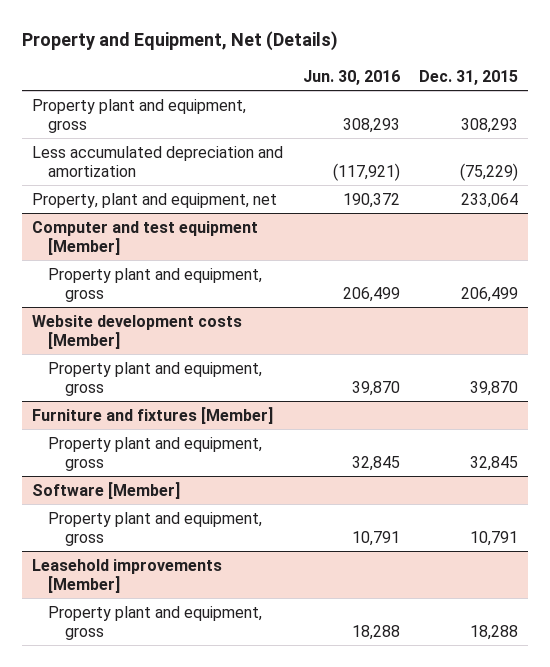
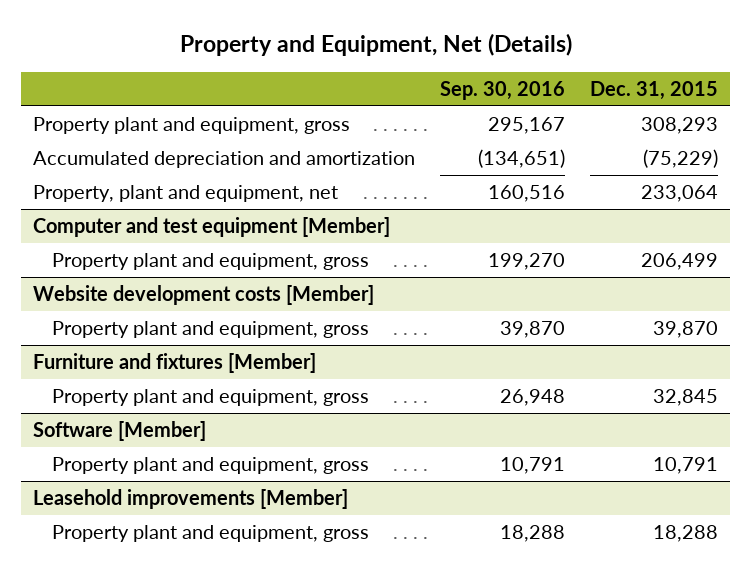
- | Jun. 30, 2016 | Dec. 31, 2015
+ | Sep. 30, 2016 | Dec. 31, 2015
- Less accumulated depreciation and amortization | (117,921) | (75,229)
+ Accumulated depreciation and amortization | (134,651) | (75,229)

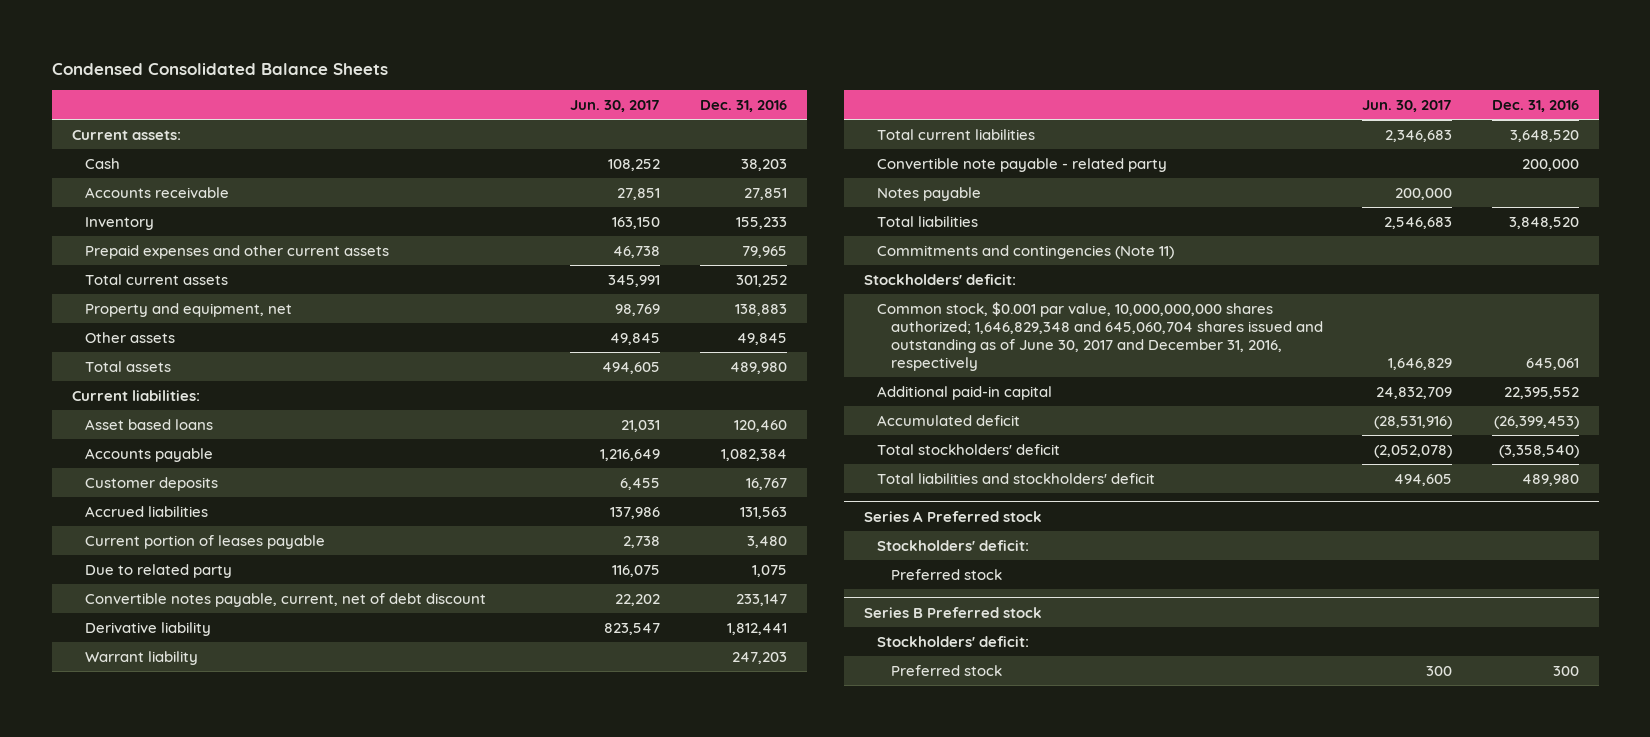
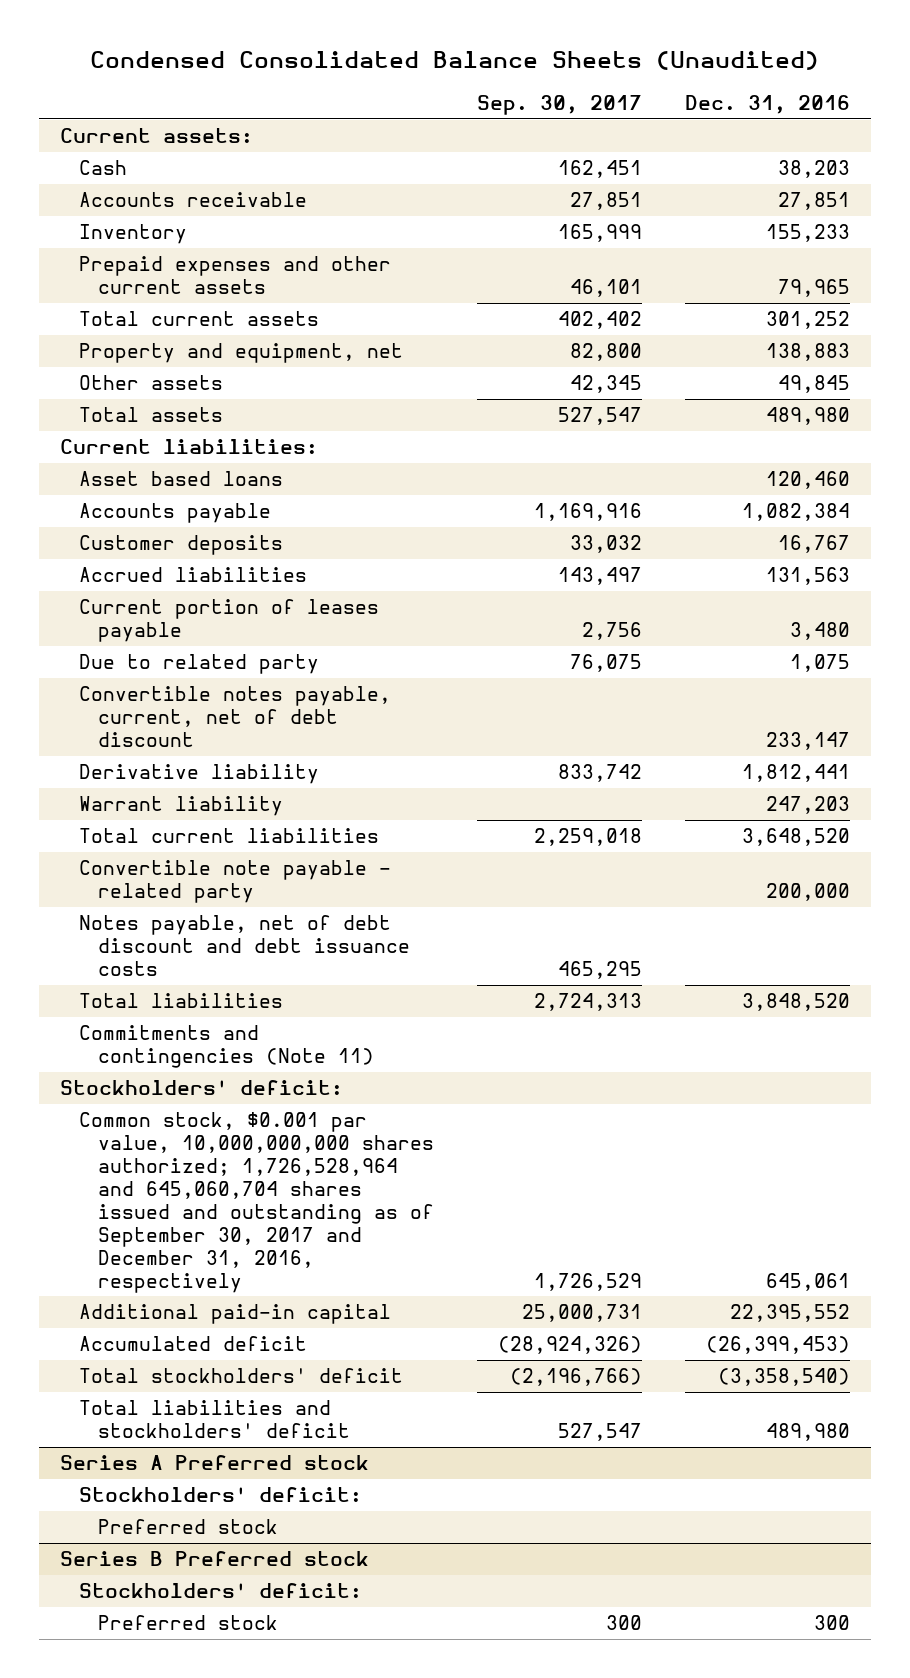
- Condensed Consolidated Balance Sheets
+ Condensed Consolidated Balance Sheets (Unaudited)
- | Jun. 30, 2017 | Dec. 31, 2016
+ | Sep. 30, 2017 | Dec. 31, 2016
- Notes payable | 200,000 |
+ Notes payable, net of debt discount and debt issuance costs | 465,295 |
- Common stock, $0.001 par value, 10,000,000,000 shares authorized; 1,646,829,348 and 645,060,704 shares issued and outstanding as of June 30, 2017 and December 31, 2016, respectively | 1,646,829 | 645,061
+ Common stock, $0.001 par value, 10,000,000,000 shares authorized; 1,726,528,964 and 645,060,704 shares issued and outstanding as of September 30, 2017 and December 31, 2016, respectively | 1,726,529 | 645,061

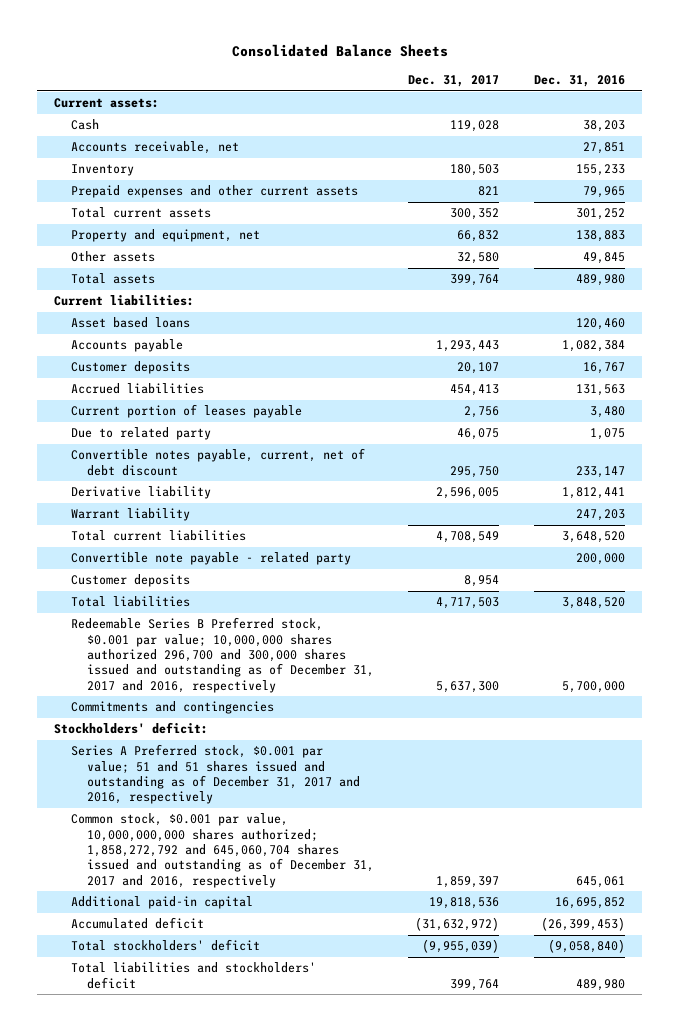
- Condensed Consolidated Balance Sheets (Unaudited)
+ Consolidated Balance Sheets
- | Sep. 30, 2017 | Dec. 31, 2016
+ | Dec. 31, 2017 | Dec. 31, 2016
- Accounts receivable | 27,851 | 27,851
+ Accounts receivable, net | | 27,851
- Notes payable, net of debt discount and debt issuance costs | 465,295 |
+ Customer deposits | 8,954 |
- Commitments and contingencies (Note 11)
+ Redeemable Series B Preferred stock, $0.001 par value; 10,000,000 shares authorized 296,700 and 300,000 shares issued and outstanding as of December 31, 2017 and 2016, respectively | 5,637,300 | 5,700,000
+ Commitments and contingencies
- Common stock, $0.001 par value, 10,000,000,000 shares authorized; 1,726,528,964 and 645,060,704 shares issued and outstanding as of September 30, 2017 and December 31, 2016, respectively | 1,726,529 | 645,061
- Additional paid-in capital | 25,000,731 | 22,395,552
+ Series A Preferred stock, $0.001 par value; 51 and 51 shares issued and outstanding as of December 31, 2017 and 2016, respectively
+ Common stock, $0.001 par value, 10,000,000,000 shares authorized; 1,858,272,792 and 645,060,704 shares issued and outstanding as of December 31, 2017 and 2016, respectively | 1,859,397 | 645,061
+ Additional paid-in capital | 19,818,536 | 16,695,852
- Total stockholders' deficit | (2,196,766) | (3,358,540)
+ Total stockholders' deficit | (9,955,039) | (9,058,840)
- Series A Preferred stock
- Stockholders' deficit:
- Preferred stock
- Series B Preferred stock
- Stockholders' deficit:
- Preferred stock | 300 | 300

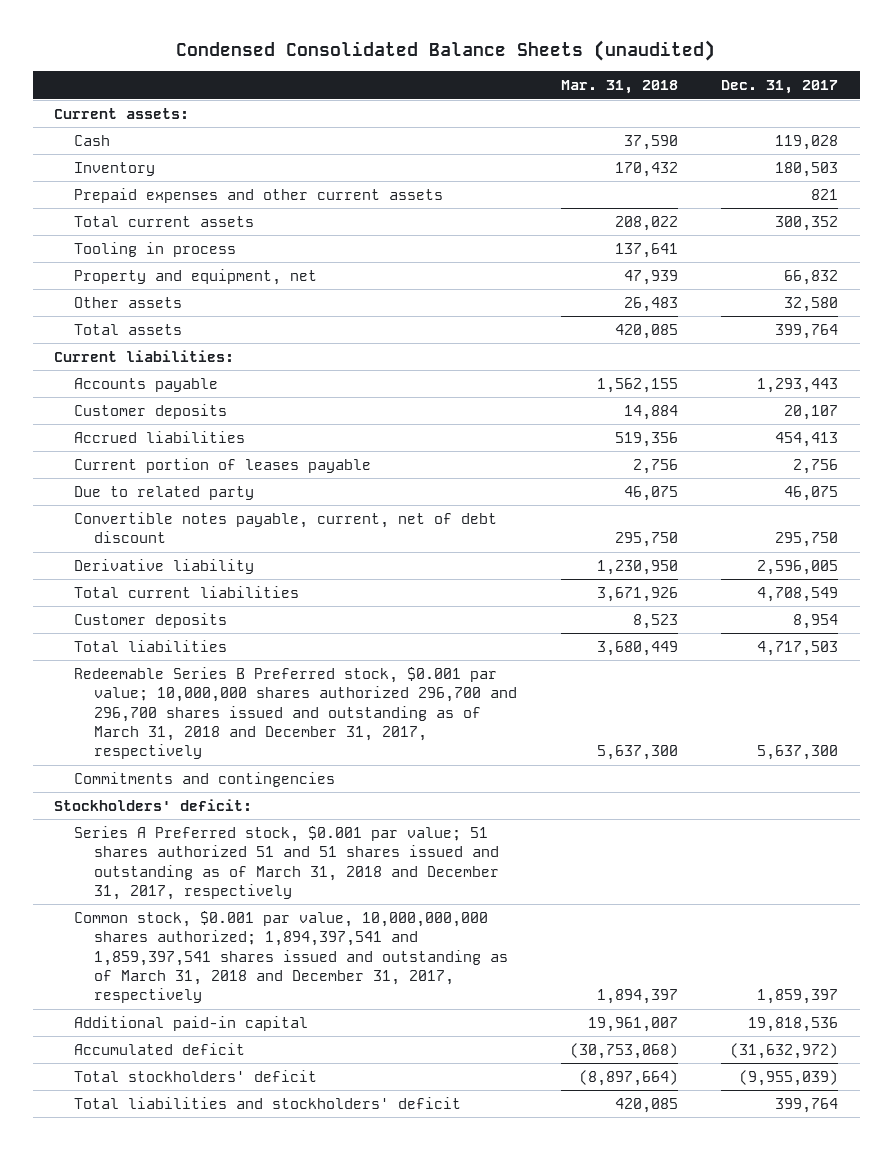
- Consolidated Balance Sheets
+ Condensed Consolidated Balance Sheets (unaudited)
- | Dec. 31, 2017 | Dec. 31, 2016
+ | Mar. 31, 2018 | Dec. 31, 2017
- Accounts receivable, net | | 27,851
+ Tooling in process | 137,641 |
- Asset based loans | | 120,460
- Warrant liability | | 247,203
- Convertible note payable - related party | | 200,000
- Redeemable Series B Preferred stock, $0.001 par value; 10,000,000 shares authorized 296,700 and 300,000 shares issued and outstanding as of December 31, 2017 and 2016, respectively | 5,637,300 | 5,700,000
+ Redeemable Series B Preferred stock, $0.001 par value; 10,000,000 shares authorized 296,700 and 296,700 shares issued and outstanding as of March 31, 2018 and December 31, 2017, respectively | 5,637,300 | 5,637,300
- Series A Preferred stock, $0.001 par value; 51 and 51 shares issued and outstanding as of December 31, 2017 and 2016, respectively
- Common stock, $0.001 par value, 10,000,000,000 shares authorized; 1,858,272,792 and 645,060,704 shares issued and outstanding as of December 31, 2017 and 2016, respectively | 1,859,397 | 645,061
+ Series A Preferred stock, $0.001 par value; 51 shares authorized 51 and 51 shares issued and outstanding as of March 31, 2018 and December 31, 2017, respectively
+ Common stock, $0.001 par value, 10,000,000,000 shares authorized; 1,894,397,541 and 1,859,397,541 shares issued and outstanding as of March 31, 2018 and December 31, 2017, respectively | 1,894,397 | 1,859,397

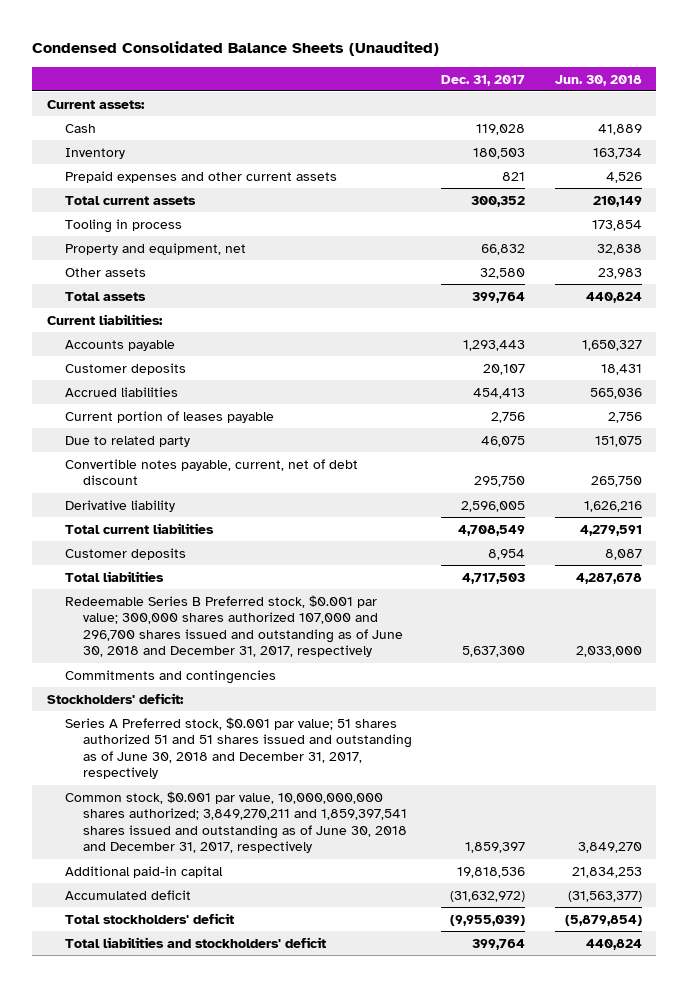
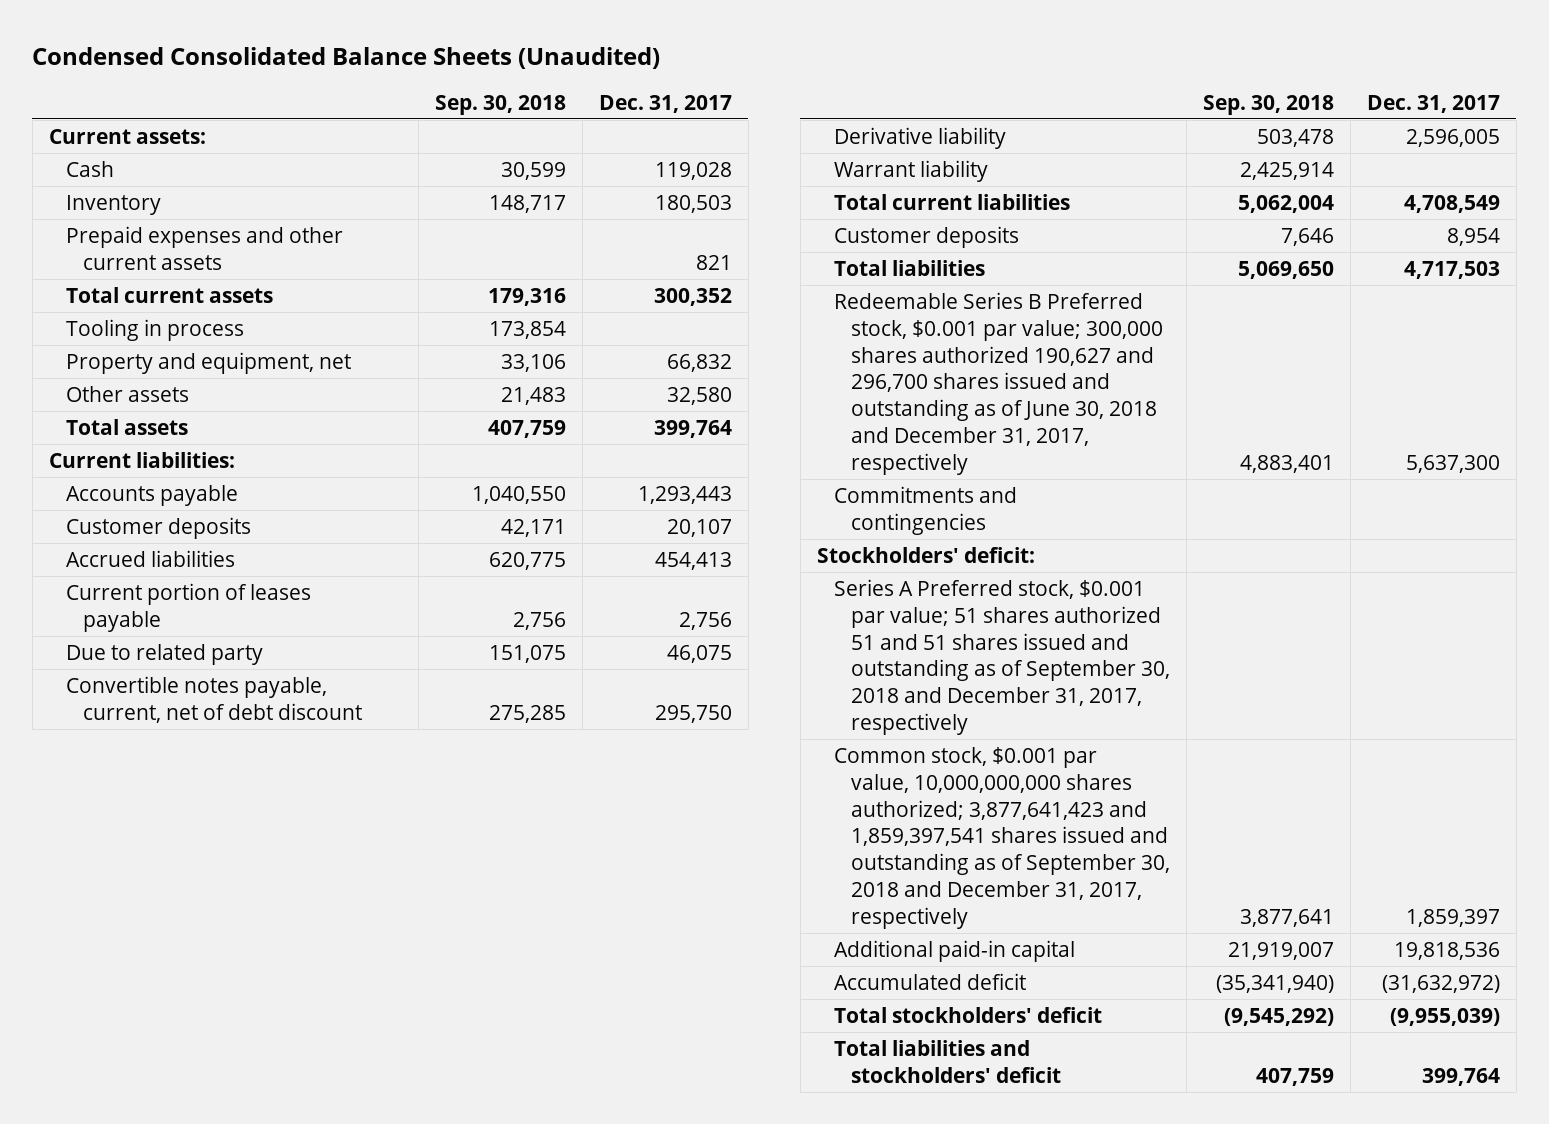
- | Dec. 31, 2017 | Jun. 30, 2018
+ | Sep. 30, 2018 | Dec. 31, 2017
+ Warrant liability | 2,425,914 |
- Redeemable Series B Preferred stock, $0.001 par value; 300,000 shares authorized 107,000 and 296,700 shares issued and outstanding as of June 30, 2018 and December 31, 2017, respectively | 5,637,300 | 2,033,000
+ Redeemable Series B Preferred stock, $0.001 par value; 300,000 shares authorized 190,627 and 296,700 shares issued and outstanding as of June 30, 2018 and December 31, 2017, respectively | 4,883,401 | 5,637,300
- Series A Preferred stock, $0.001 par value; 51 shares authorized 51 and 51 shares issued and outstanding as of June 30, 2018 and December 31, 2017, respectively
- Common stock, $0.001 par value, 10,000,000,000 shares authorized; 3,849,270,211 and 1,859,397,541 shares issued and outstanding as of June 30, 2018 and December 31, 2017, respectively | 1,859,397 | 3,849,270
+ Series A Preferred stock, $0.001 par value; 51 shares authorized 51 and 51 shares issued and outstanding as of September 30, 2018 and December 31, 2017, respectively
+ Common stock, $0.001 par value, 10,000,000,000 shares authorized; 3,877,641,423 and 1,859,397,541 shares issued and outstanding as of September 30, 2018 and December 31, 2017, respectively | 3,877,641 | 1,859,397

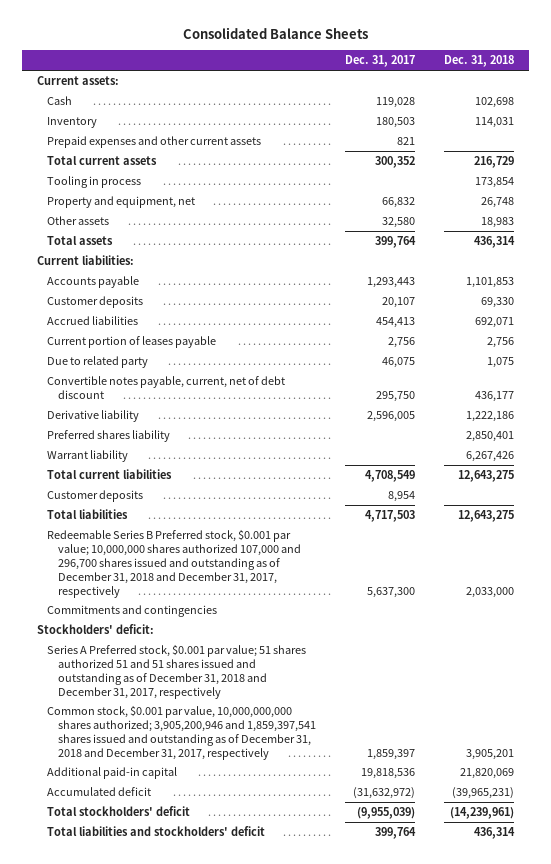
- Condensed Consolidated Balance Sheets (Unaudited)
+ Consolidated Balance Sheets
- | Sep. 30, 2018 | Dec. 31, 2017
+ | Dec. 31, 2017 | Dec. 31, 2018
+ Preferred shares liability | | 2,850,401
- Redeemable Series B Preferred stock, $0.001 par value; 300,000 shares authorized 190,627 and 296,700 shares issued and outstanding as of June 30, 2018 and December 31, 2017, respectively | 4,883,401 | 5,637,300
+ Redeemable Series B Preferred stock, $0.001 par value; 10,000,000 shares authorized 107,000 and 296,700 shares issued and outstanding as of December 31, 2018 and December 31, 2017, respectively | 5,637,300 | 2,033,000
- Series A Preferred stock, $0.001 par value; 51 shares authorized 51 and 51 shares issued and outstanding as of September 30, 2018 and December 31, 2017, respectively
- Common stock, $0.001 par value, 10,000,000,000 shares authorized; 3,877,641,423 and 1,859,397,541 shares issued and outstanding as of September 30, 2018 and December 31, 2017, respectively | 3,877,641 | 1,859,397
+ Series A Preferred stock, $0.001 par value; 51 shares authorized 51 and 51 shares issued and outstanding as of December 31, 2018 and December 31, 2017, respectively
+ Common stock, $0.001 par value, 10,000,000,000 shares authorized; 3,905,200,946 and 1,859,397,541 shares issued and outstanding as of December 31, 2018 and December 31, 2017, respectively | 1,859,397 | 3,905,201

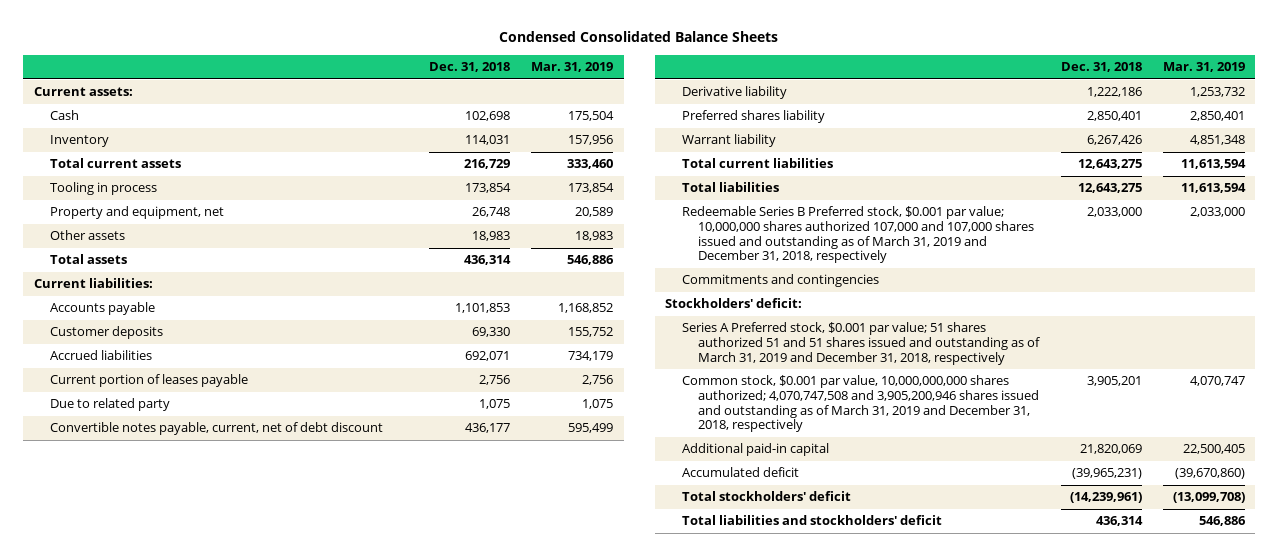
- Consolidated Balance Sheets
+ Condensed Consolidated Balance Sheets
- | Dec. 31, 2017 | Dec. 31, 2018
+ | Dec. 31, 2018 | Mar. 31, 2019
- Prepaid expenses and other current assets | 821 |
- Customer deposits | 8,954 |
- Redeemable Series B Preferred stock, $0.001 par value; 10,000,000 shares authorized 107,000 and 296,700 shares issued and outstanding as of December 31, 2018 and December 31, 2017, respectively | 5,637,300 | 2,033,000
+ Redeemable Series B Preferred stock, $0.001 par value; 10,000,000 shares authorized 107,000 and 107,000 shares issued and outstanding as of March 31, 2019 and December 31, 2018, respectively | 2,033,000 | 2,033,000
- Series A Preferred stock, $0.001 par value; 51 shares authorized 51 and 51 shares issued and outstanding as of December 31, 2018 and December 31, 2017, respectively
- Common stock, $0.001 par value, 10,000,000,000 shares authorized; 3,905,200,946 and 1,859,397,541 shares issued and outstanding as of December 31, 2018 and December 31, 2017, respectively | 1,859,397 | 3,905,201
+ Series A Preferred stock, $0.001 par value; 51 shares authorized 51 and 51 shares issued and outstanding as of March 31, 2019 and December 31, 2018, respectively
+ Common stock, $0.001 par value, 10,000,000,000 shares authorized; 4,070,747,508 and 3,905,200,946 shares issued and outstanding as of March 31, 2019 and December 31, 2018, respectively | 3,905,201 | 4,070,747

